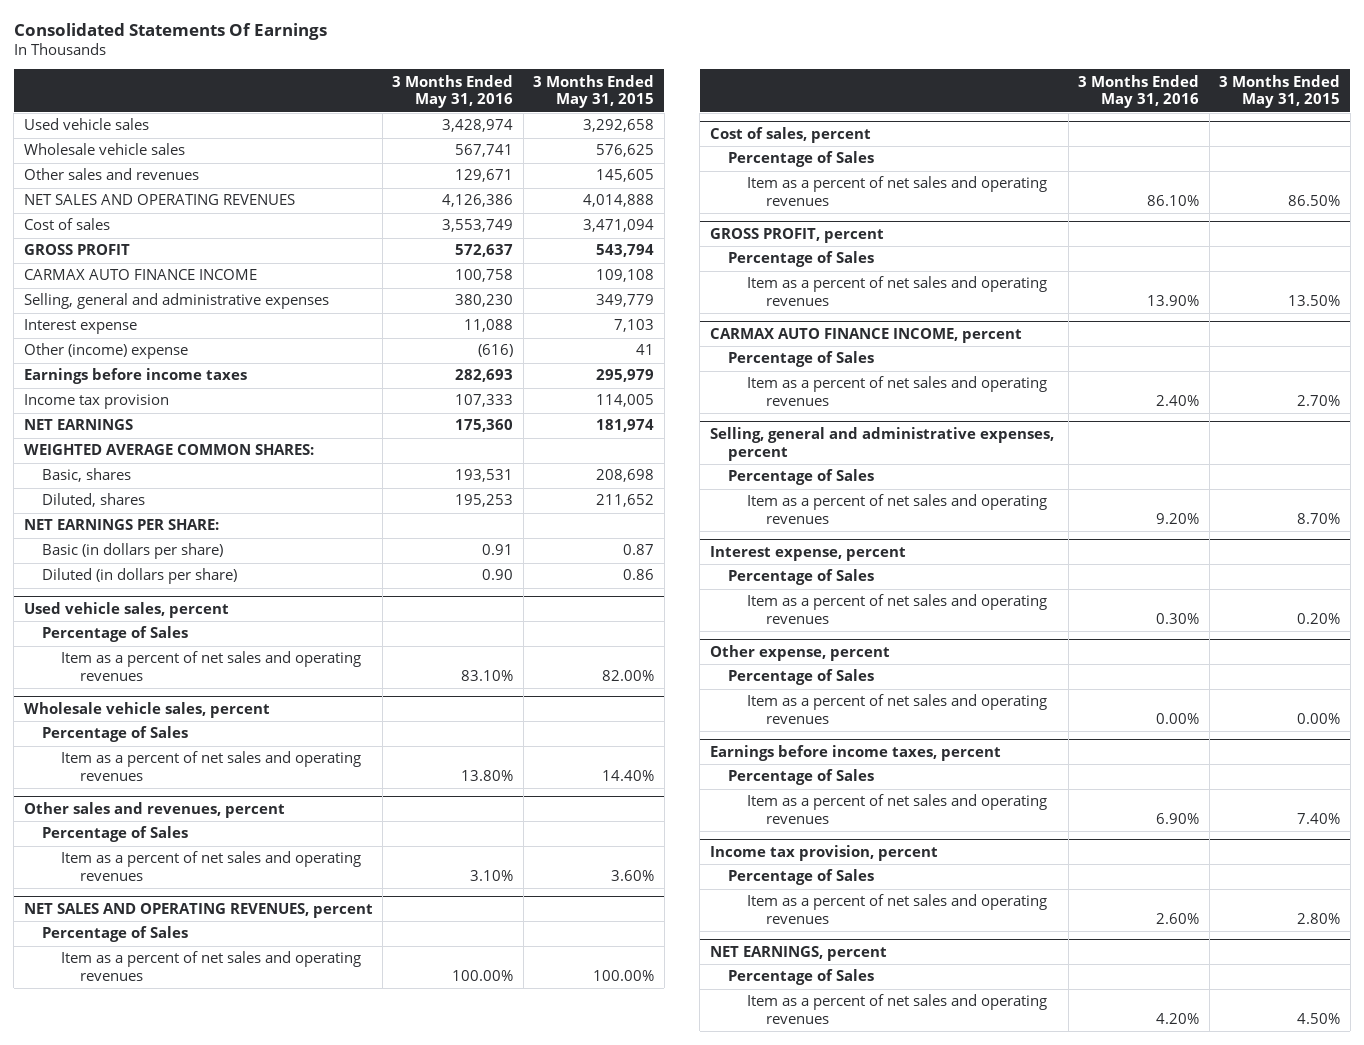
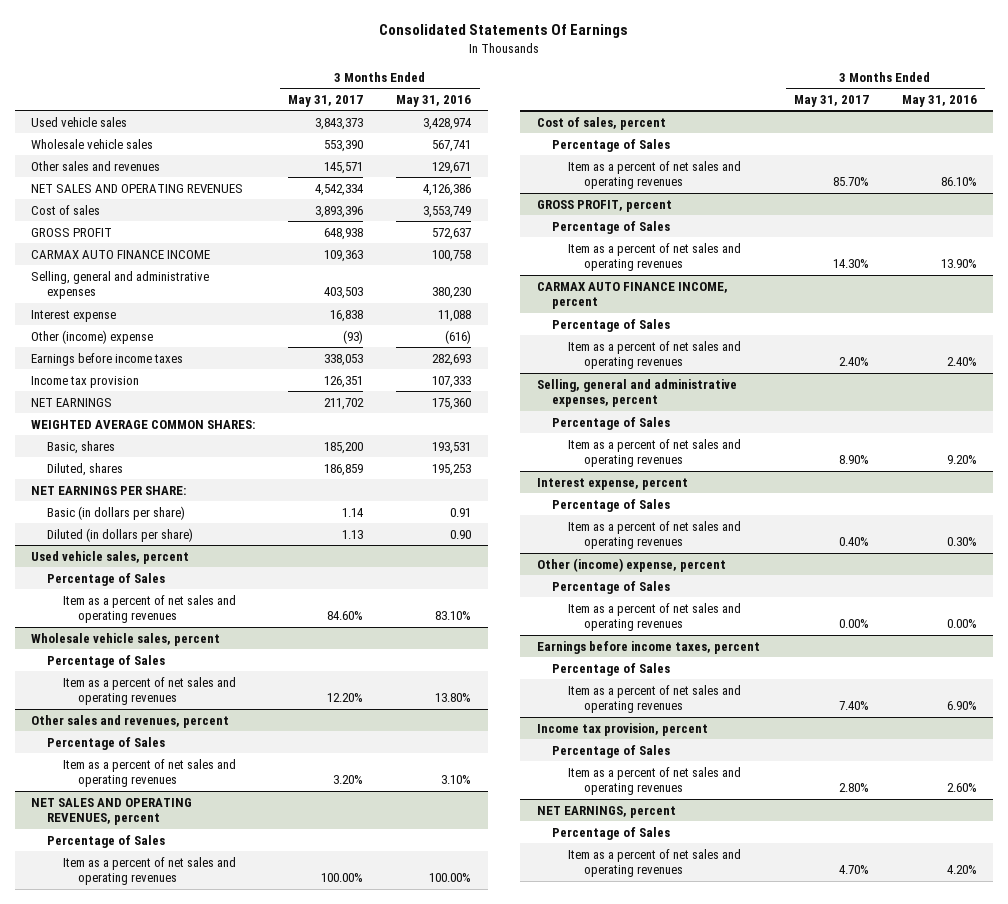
- | 3 Months Ended May 31, 2016 | 3 Months Ended May 31, 2015
+ | 3 Months Ended May 31, 2017 | 3 Months Ended May 31, 2016
- Other expense, percent
+ Other (income) expense, percent

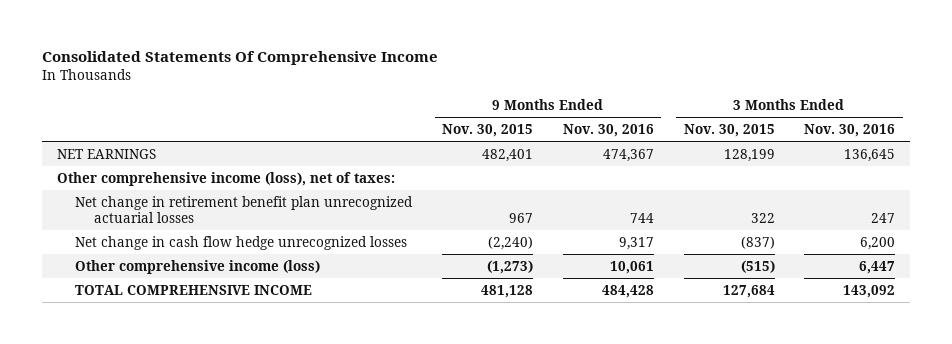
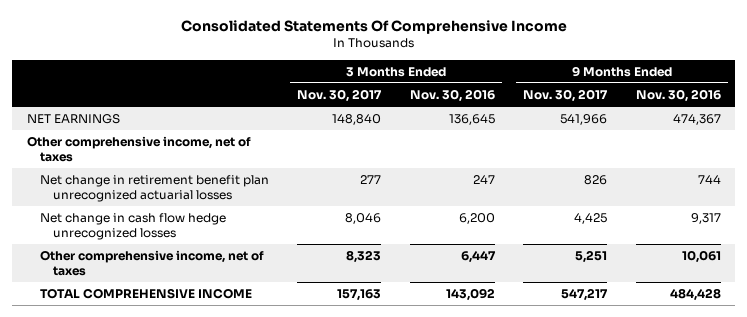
- | 9 Months Ended Nov. 30, 2015 | 9 Months Ended Nov. 30, 2016 | 3 Months Ended Nov. 30, 2015 | 3 Months Ended Nov. 30, 2016
+ | 3 Months Ended Nov. 30, 2017 | 3 Months Ended Nov. 30, 2016 | 9 Months Ended Nov. 30, 2017 | 9 Months Ended Nov. 30, 2016
- Other comprehensive income (loss), net of taxes:
+ Other comprehensive income, net of taxes
- Other comprehensive income (loss) | (1,273) | 10,061 | (515) | 6,447
+ Other comprehensive income, net of taxes | 8,323 | 6,447 | 5,251 | 10,061

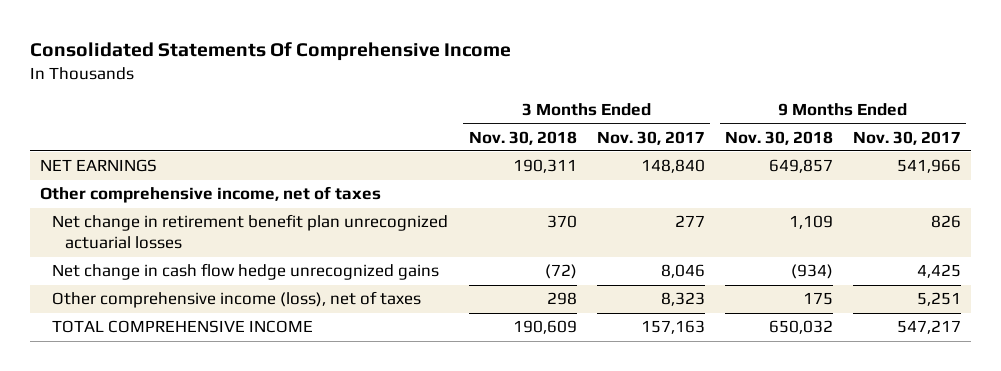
- | 3 Months Ended Nov. 30, 2017 | 3 Months Ended Nov. 30, 2016 | 9 Months Ended Nov. 30, 2017 | 9 Months Ended Nov. 30, 2016
+ | 3 Months Ended Nov. 30, 2018 | 3 Months Ended Nov. 30, 2017 | 9 Months Ended Nov. 30, 2018 | 9 Months Ended Nov. 30, 2017
- Net change in cash flow hedge unrecognized losses | 8,046 | 6,200 | 4,425 | 9,317
- Other comprehensive income, net of taxes | 8,323 | 6,447 | 5,251 | 10,061
+ Net change in cash flow hedge unrecognized gains | (72) | 8,046 | (934) | 4,425
+ Other comprehensive income (loss), net of taxes | 298 | 8,323 | 175 | 5,251

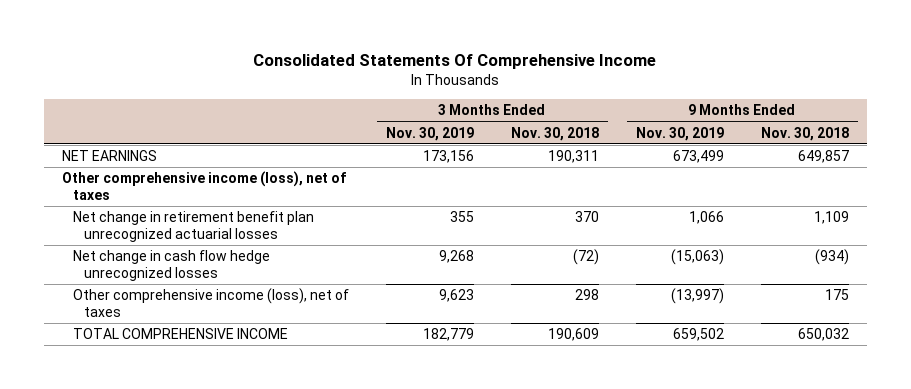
- | 3 Months Ended Nov. 30, 2018 | 3 Months Ended Nov. 30, 2017 | 9 Months Ended Nov. 30, 2018 | 9 Months Ended Nov. 30, 2017
+ | 3 Months Ended Nov. 30, 2019 | 3 Months Ended Nov. 30, 2018 | 9 Months Ended Nov. 30, 2019 | 9 Months Ended Nov. 30, 2018
- Other comprehensive income, net of taxes
+ Other comprehensive income (loss), net of taxes
- Net change in cash flow hedge unrecognized gains | (72) | 8,046 | (934) | 4,425
+ Net change in cash flow hedge unrecognized losses | 9,268 | (72) | (15,063) | (934)

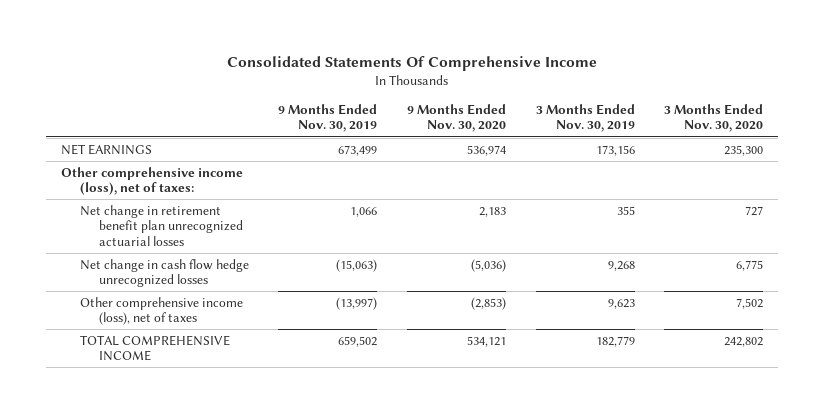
- | 3 Months Ended Nov. 30, 2019 | 3 Months Ended Nov. 30, 2018 | 9 Months Ended Nov. 30, 2019 | 9 Months Ended Nov. 30, 2018
+ | 9 Months Ended Nov. 30, 2019 | 9 Months Ended Nov. 30, 2020 | 3 Months Ended Nov. 30, 2019 | 3 Months Ended Nov. 30, 2020
- Other comprehensive income (loss), net of taxes
+ Other comprehensive income (loss), net of taxes:

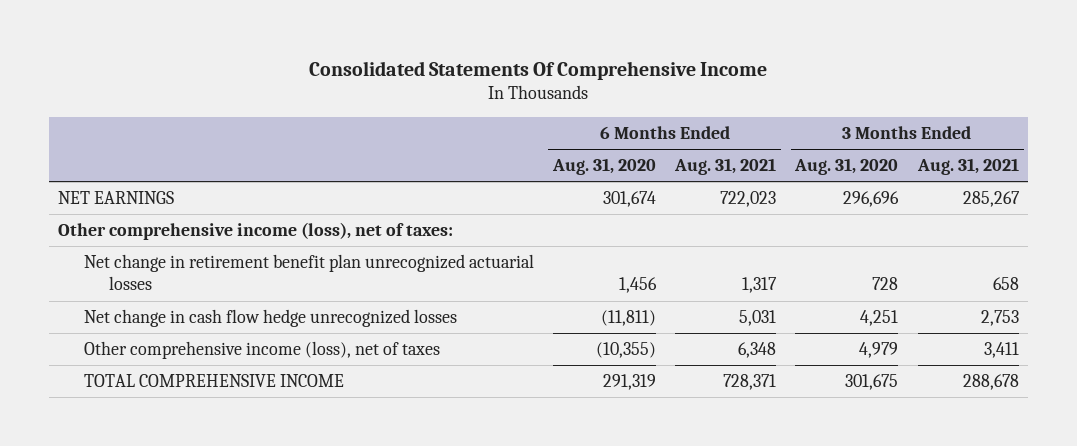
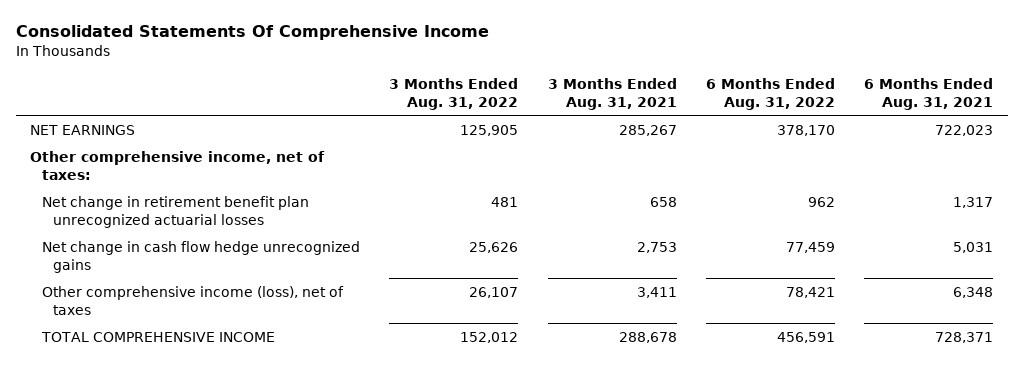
- | 6 Months Ended Aug. 31, 2020 | 6 Months Ended Aug. 31, 2021 | 3 Months Ended Aug. 31, 2020 | 3 Months Ended Aug. 31, 2021
+ | 3 Months Ended Aug. 31, 2022 | 3 Months Ended Aug. 31, 2021 | 6 Months Ended Aug. 31, 2022 | 6 Months Ended Aug. 31, 2021
- Other comprehensive income (loss), net of taxes:
+ Other comprehensive income, net of taxes:
- Net change in cash flow hedge unrecognized losses | (11,811) | 5,031 | 4,251 | 2,753
+ Net change in cash flow hedge unrecognized gains | 25,626 | 2,753 | 77,459 | 5,031

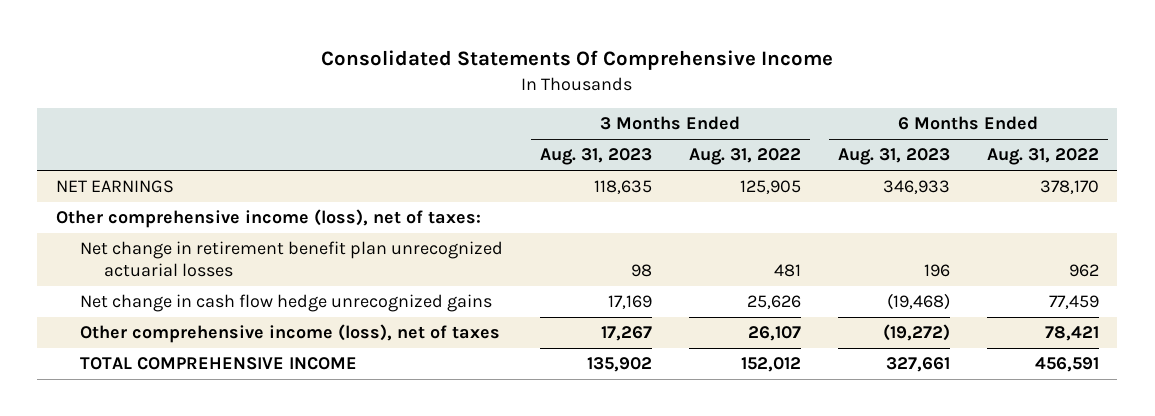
- | 3 Months Ended Aug. 31, 2022 | 3 Months Ended Aug. 31, 2021 | 6 Months Ended Aug. 31, 2022 | 6 Months Ended Aug. 31, 2021
+ | 3 Months Ended Aug. 31, 2023 | 3 Months Ended Aug. 31, 2022 | 6 Months Ended Aug. 31, 2023 | 6 Months Ended Aug. 31, 2022
- Other comprehensive income, net of taxes:
+ Other comprehensive income (loss), net of taxes:

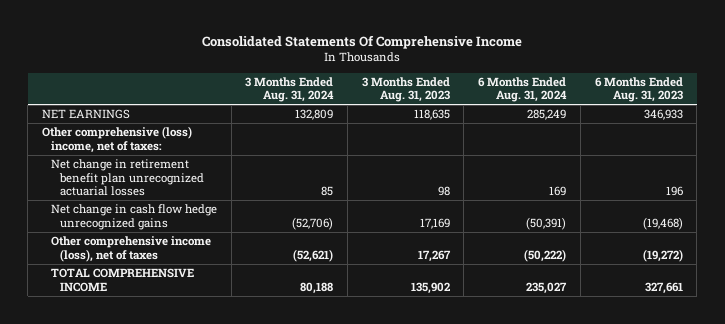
- | 3 Months Ended Aug. 31, 2023 | 3 Months Ended Aug. 31, 2022 | 6 Months Ended Aug. 31, 2023 | 6 Months Ended Aug. 31, 2022
+ | 3 Months Ended Aug. 31, 2024 | 3 Months Ended Aug. 31, 2023 | 6 Months Ended Aug. 31, 2024 | 6 Months Ended Aug. 31, 2023
- Other comprehensive income (loss), net of taxes:
+ Other comprehensive (loss) income, net of taxes:

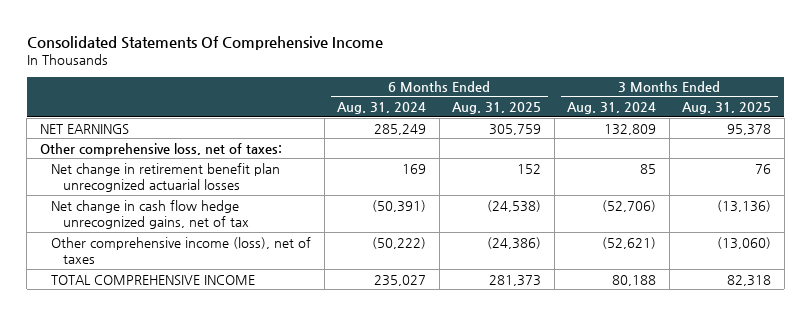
- | 3 Months Ended Aug. 31, 2024 | 3 Months Ended Aug. 31, 2023 | 6 Months Ended Aug. 31, 2024 | 6 Months Ended Aug. 31, 2023
+ | 6 Months Ended Aug. 31, 2024 | 6 Months Ended Aug. 31, 2025 | 3 Months Ended Aug. 31, 2024 | 3 Months Ended Aug. 31, 2025
- Other comprehensive (loss) income, net of taxes:
+ Other comprehensive loss, net of taxes:
- Net change in cash flow hedge unrecognized gains | (52,706) | 17,169 | (50,391) | (19,468)
+ Net change in cash flow hedge unrecognized gains, net of tax | (50,391) | (24,538) | (52,706) | (13,136)

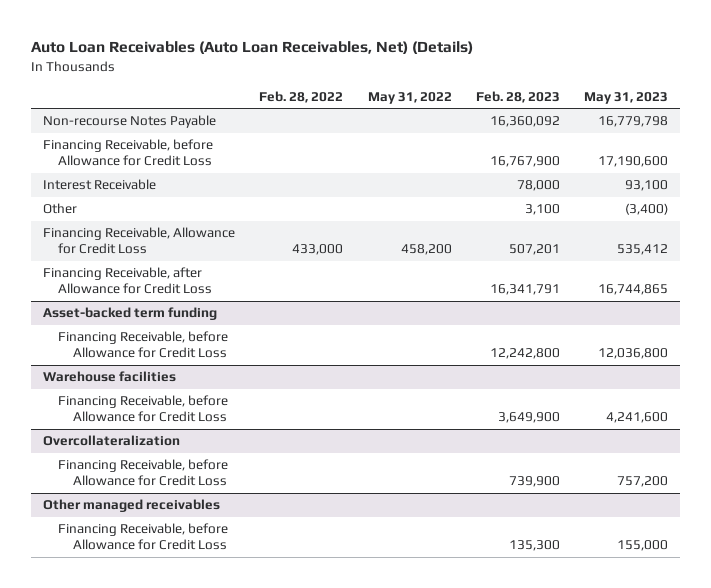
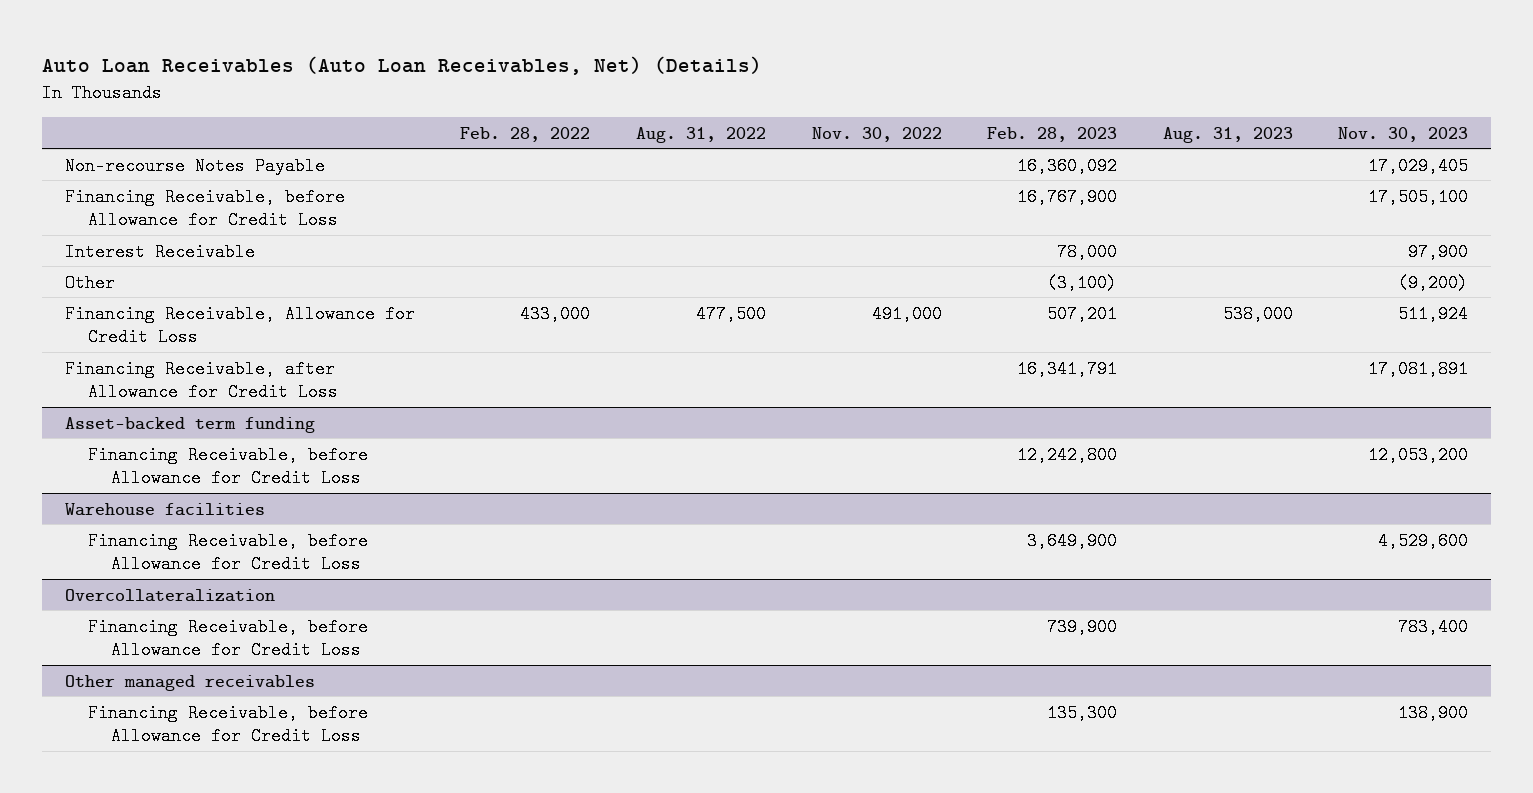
- | Feb. 28, 2022 | May 31, 2022 | Feb. 28, 2023 | May 31, 2023
+ | Feb. 28, 2022 | Aug. 31, 2022 | Nov. 30, 2022 | Feb. 28, 2023 | Aug. 31, 2023 | Nov. 30, 2023
- Other | | | 3,100 | (3,400)
+ Other | | | | (3,100) | | (9,200)

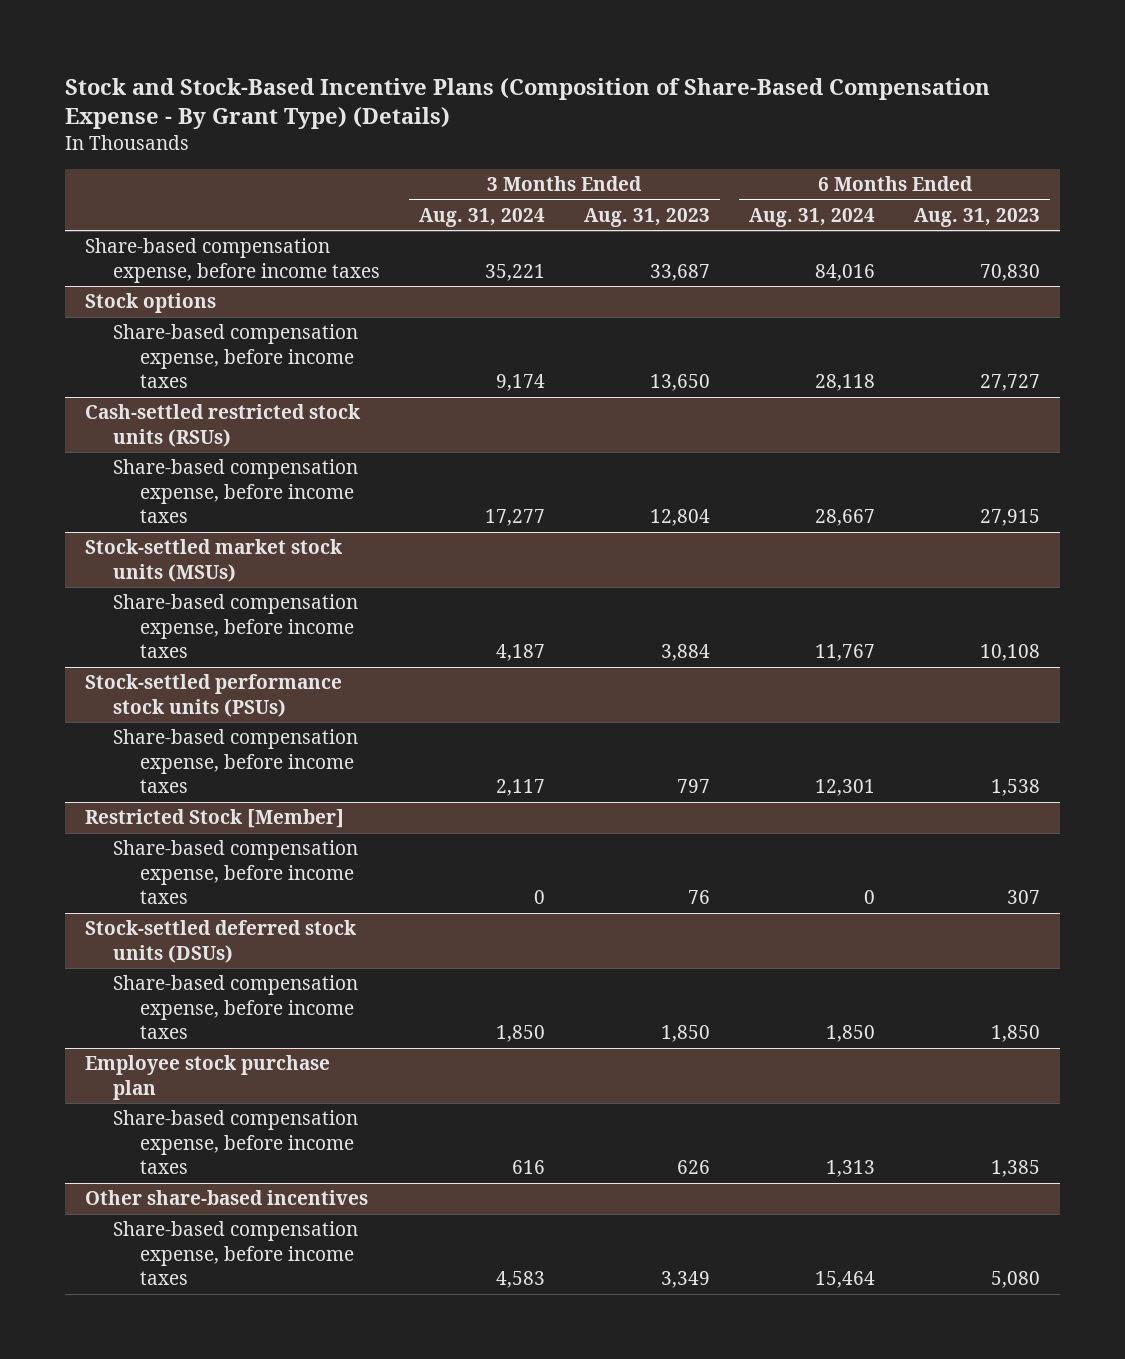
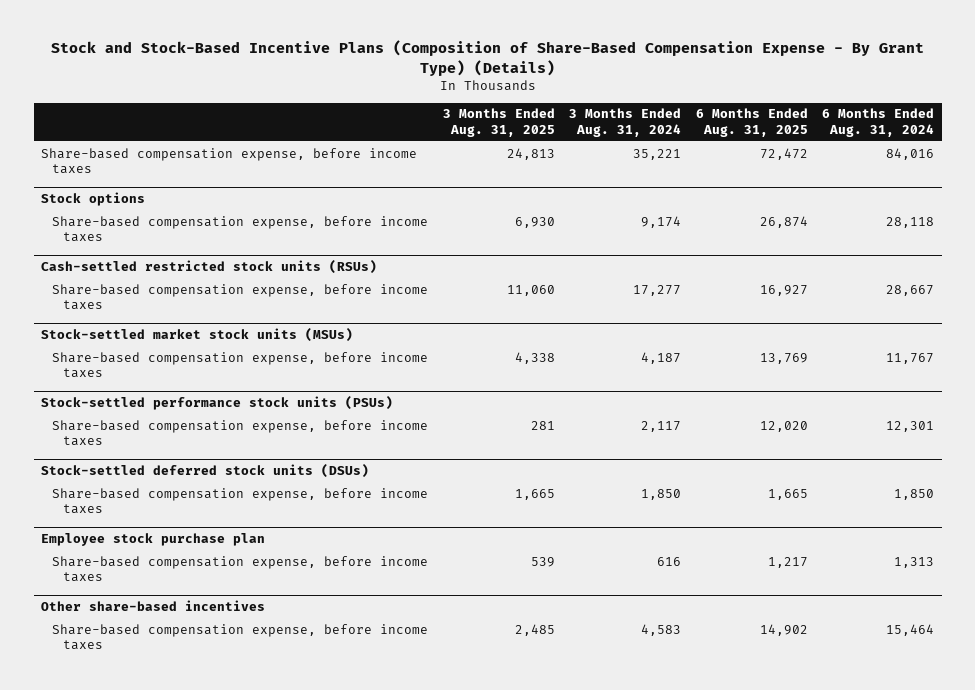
- | 3 Months Ended Aug. 31, 2024 | 3 Months Ended Aug. 31, 2023 | 6 Months Ended Aug. 31, 2024 | 6 Months Ended Aug. 31, 2023
+ | 3 Months Ended Aug. 31, 2025 | 3 Months Ended Aug. 31, 2024 | 6 Months Ended Aug. 31, 2025 | 6 Months Ended Aug. 31, 2024
- Restricted Stock [Member]
- Share-based compensation expense, before income taxes | 0 | 76 | 0 | 307

